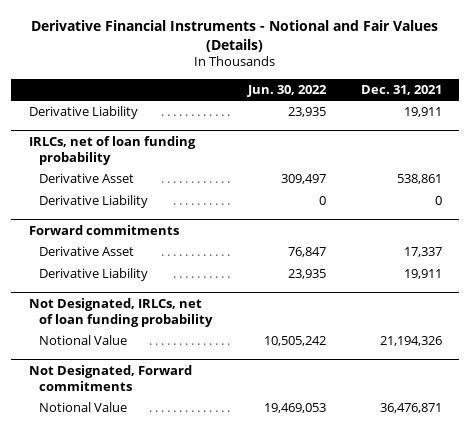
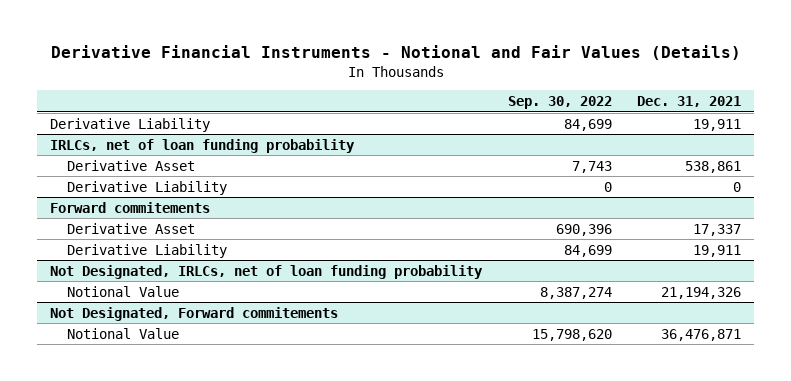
- | Jun. 30, 2022 | Dec. 31, 2021
+ | Sep. 30, 2022 | Dec. 31, 2021
- Forward commitments
+ Forward commitements
- Not Designated, Forward commitments
+ Not Designated, Forward commitements

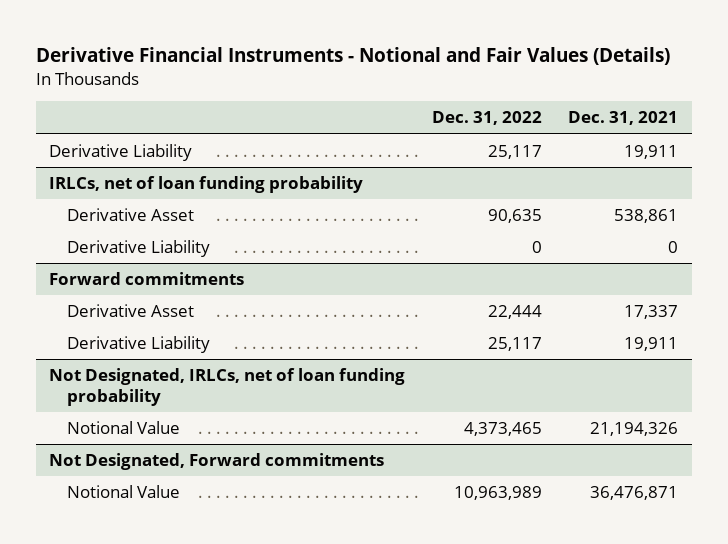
- | Sep. 30, 2022 | Dec. 31, 2021
+ | Dec. 31, 2022 | Dec. 31, 2021
- Forward commitements
+ Forward commitments
- Not Designated, Forward commitements
+ Not Designated, Forward commitments

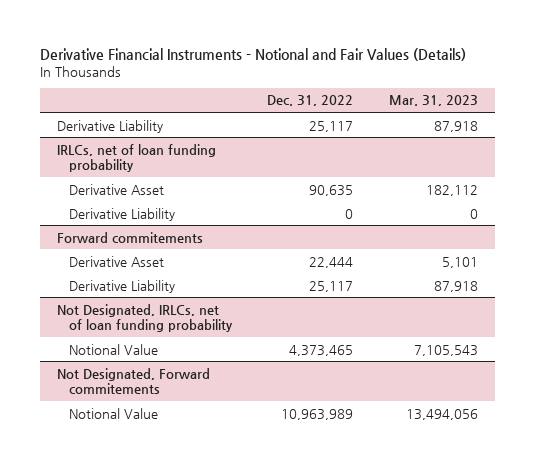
- | Dec. 31, 2022 | Dec. 31, 2021
+ | Dec. 31, 2022 | Mar. 31, 2023
- Forward commitments
+ Forward commitements
- Not Designated, Forward commitments
+ Not Designated, Forward commitements

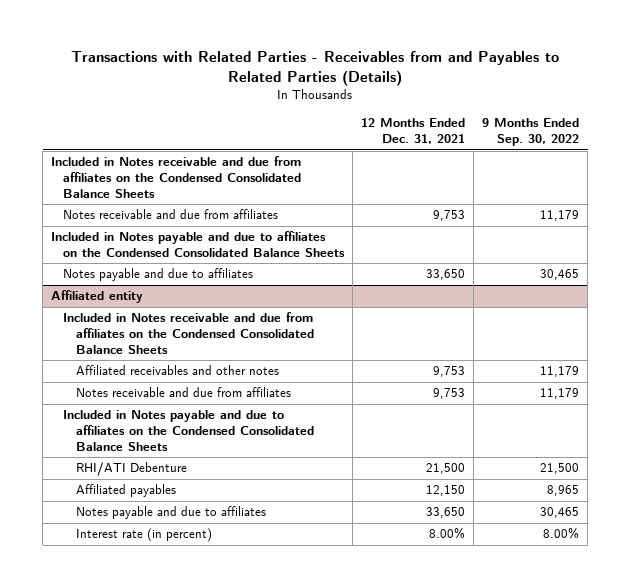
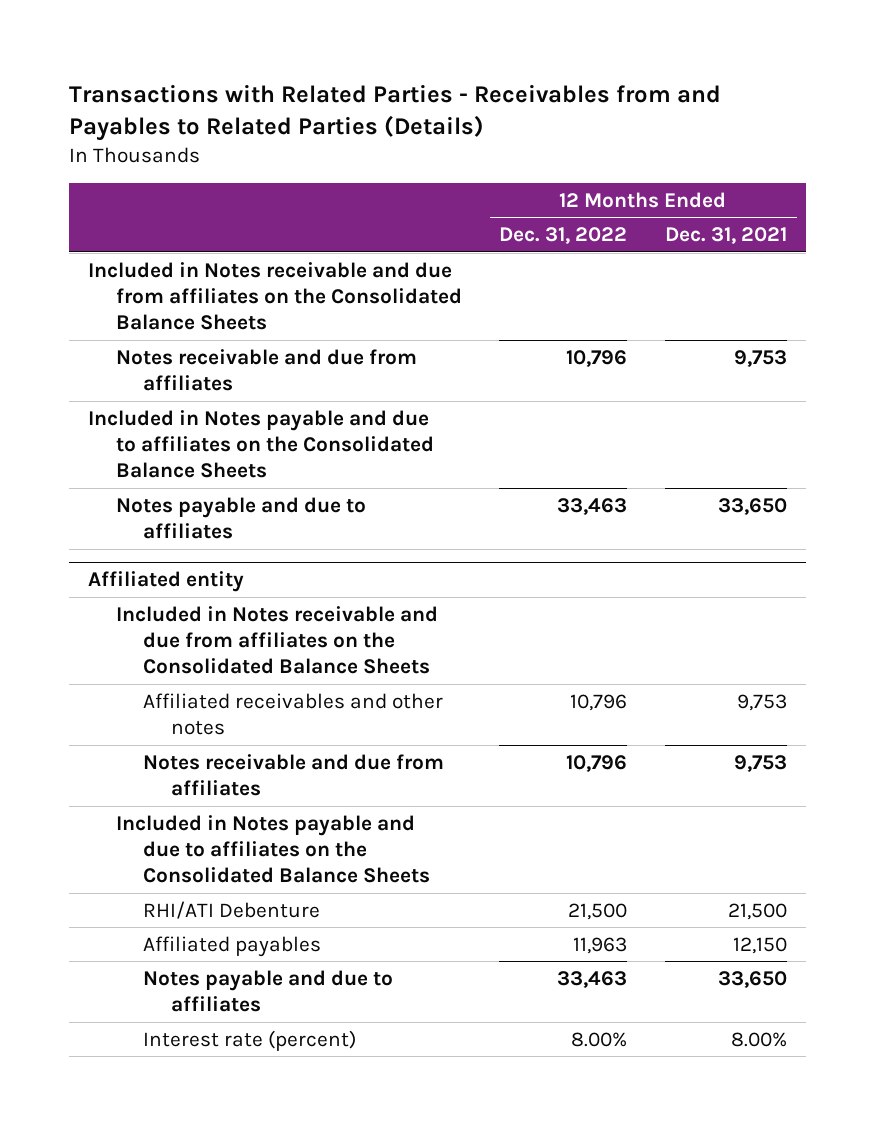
- | 12 Months Ended Dec. 31, 2021 | 9 Months Ended Sep. 30, 2022
+ | 12 Months Ended Dec. 31, 2022 | 12 Months Ended Dec. 31, 2021
- Included in Notes receivable and due from affiliates on the Condensed Consolidated Balance Sheets
+ Included in Notes receivable and due from affiliates on the Consolidated Balance Sheets
- Included in Notes payable and due to affiliates on the Condensed Consolidated Balance Sheets
+ Included in Notes payable and due to affiliates on the Consolidated Balance Sheets
@ Affiliated entity
- Included in Notes receivable and due from affiliates on the Condensed Consolidated Balance Sheets
+ Included in Notes receivable and due from affiliates on the Consolidated Balance Sheets
- Included in Notes payable and due to affiliates on the Condensed Consolidated Balance Sheets
+ Included in Notes payable and due to affiliates on the Consolidated Balance Sheets
- Interest rate (in percent) | 8.00% | 8.00%
+ Interest rate (percent) | 8.00% | 8.00%

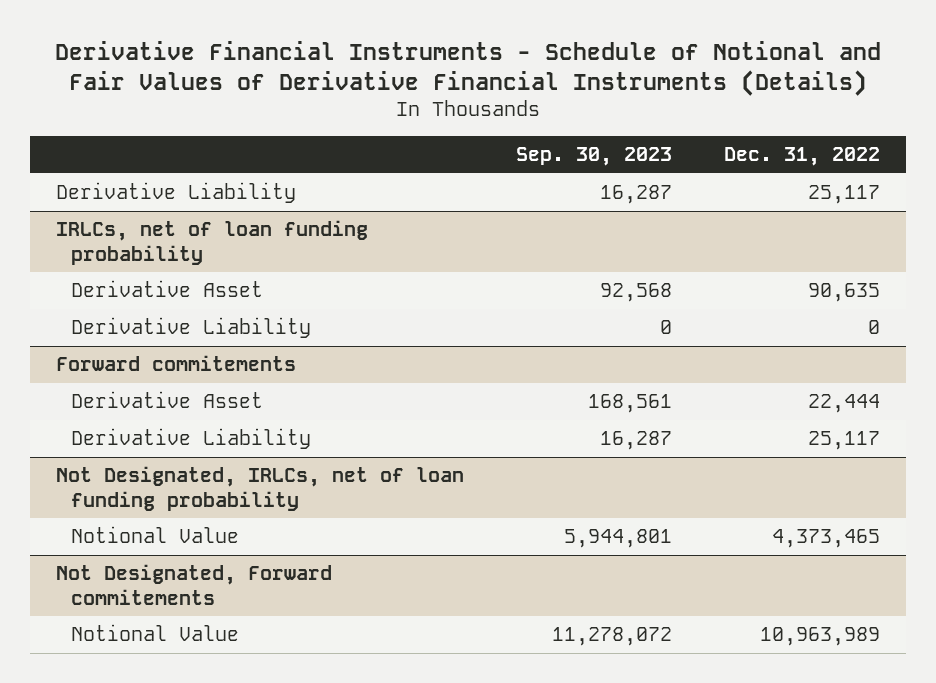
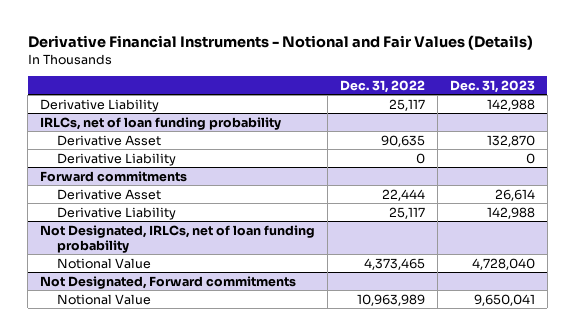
- Derivative Financial Instruments - Schedule of Notional and Fair Values of Derivative Financial Instruments (Details)
+ Derivative Financial Instruments - Notional and Fair Values (Details)
- | Sep. 30, 2023 | Dec. 31, 2022
+ | Dec. 31, 2022 | Dec. 31, 2023
- Forward commitements
+ Forward commitments
- Not Designated, Forward commitements
+ Not Designated, Forward commitments

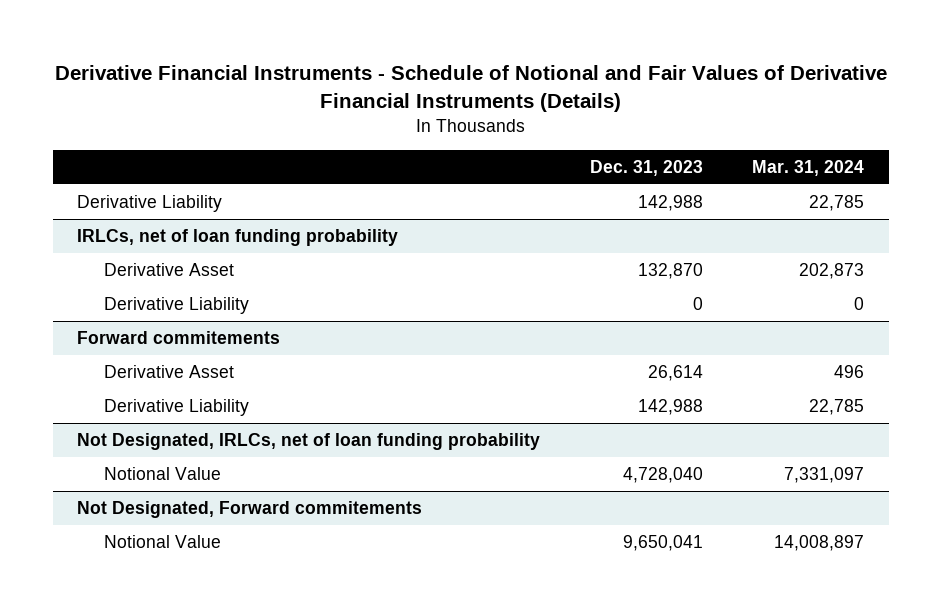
- Derivative Financial Instruments - Notional and Fair Values (Details)
+ Derivative Financial Instruments - Schedule of Notional and Fair Values of Derivative Financial Instruments (Details)
- | Dec. 31, 2022 | Dec. 31, 2023
+ | Dec. 31, 2023 | Mar. 31, 2024
- Forward commitments
+ Forward commitements
- Not Designated, Forward commitments
+ Not Designated, Forward commitements

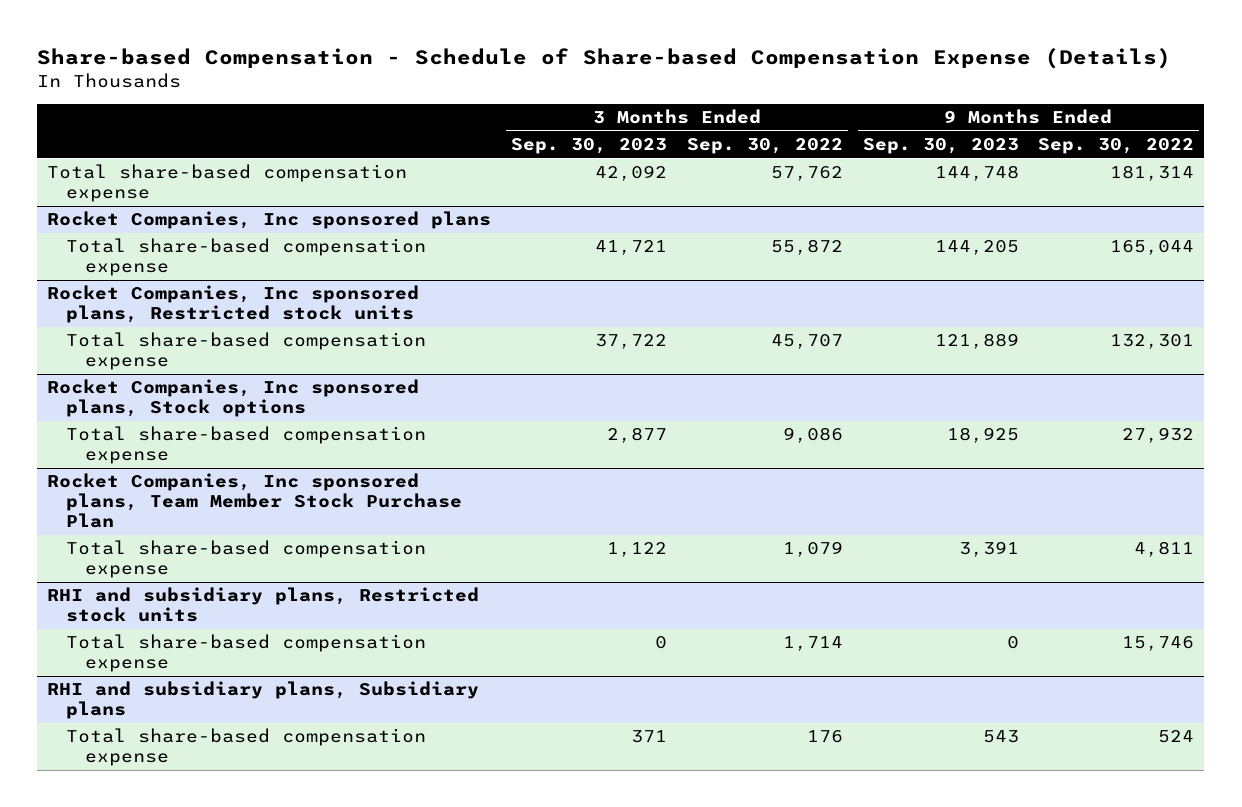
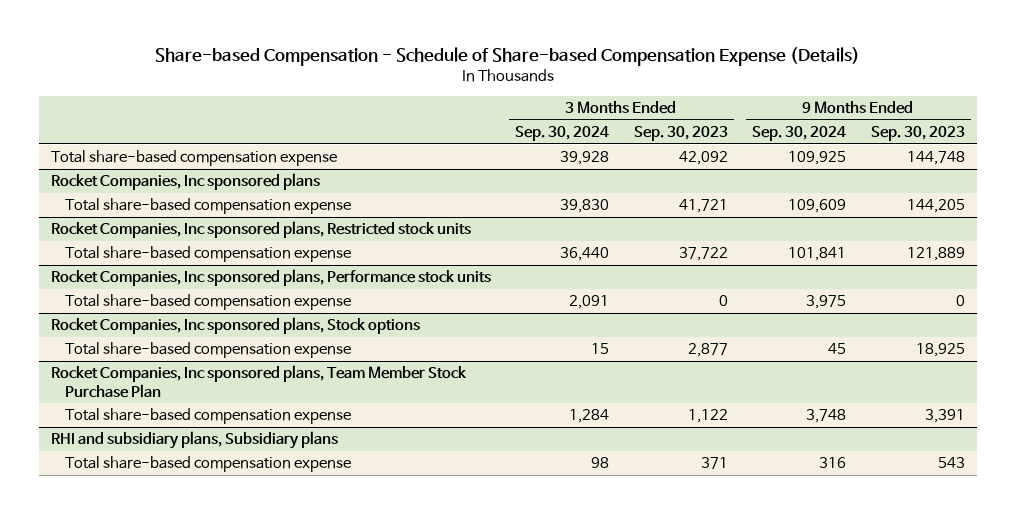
- | 3 Months Ended Sep. 30, 2023 | 3 Months Ended Sep. 30, 2022 | 9 Months Ended Sep. 30, 2023 | 9 Months Ended Sep. 30, 2022
+ | 3 Months Ended Sep. 30, 2024 | 3 Months Ended Sep. 30, 2023 | 9 Months Ended Sep. 30, 2024 | 9 Months Ended Sep. 30, 2023
+ Rocket Companies, Inc sponsored plans, Performance stock units
+ Total share-based compensation expense | 2,091 | 0 | 3,975 | 0
- RHI and subsidiary plans, Restricted stock units
- Total share-based compensation expense | 0 | 1,714 | 0 | 15,746

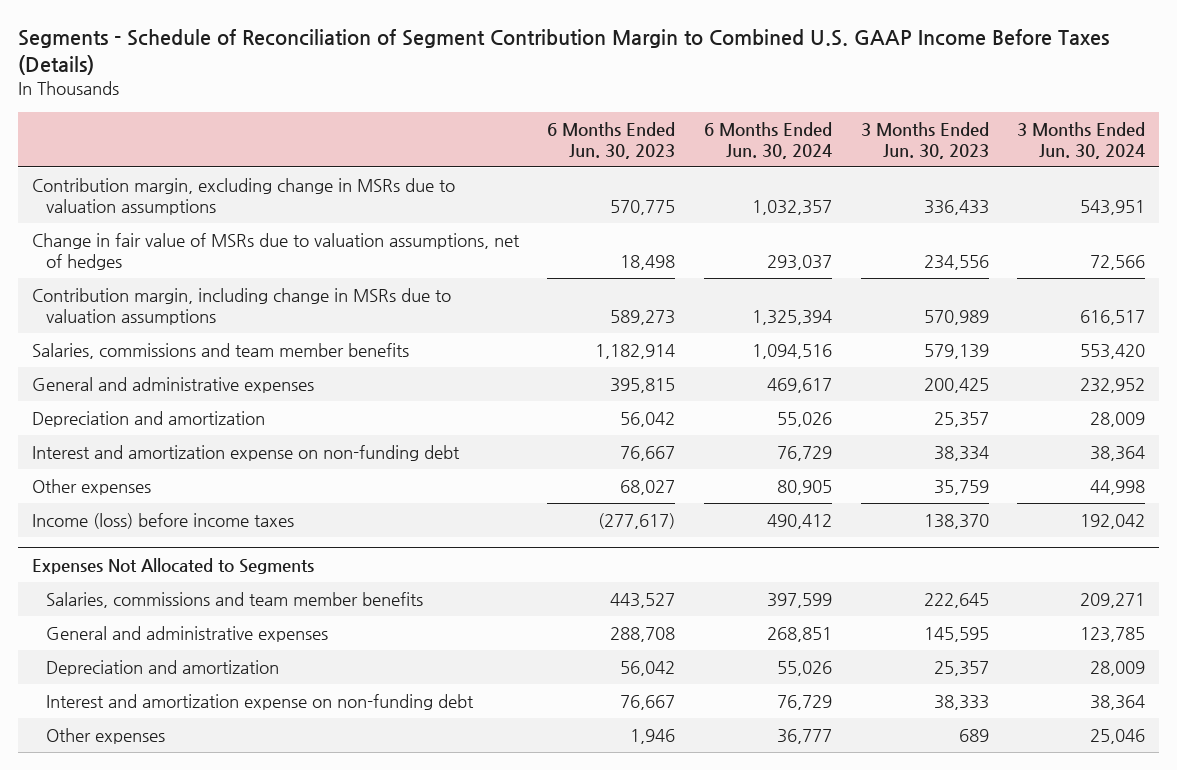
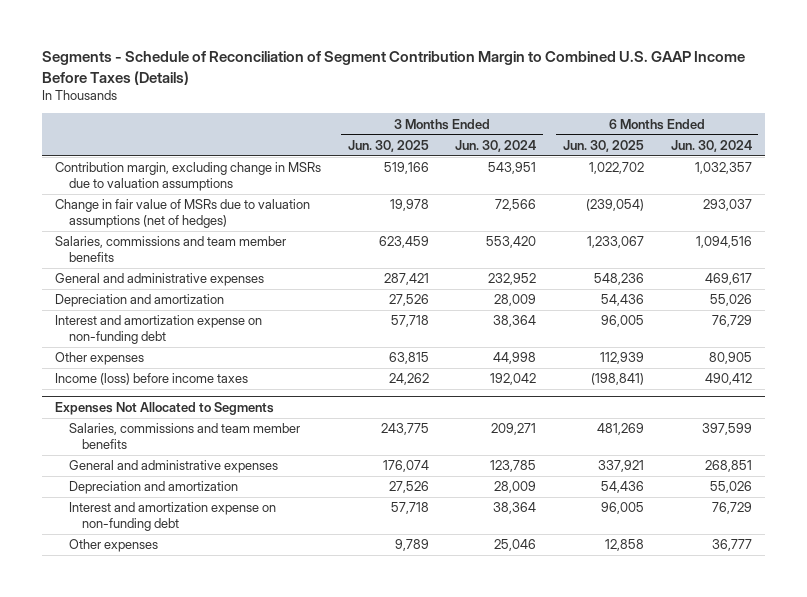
- | 6 Months Ended Jun. 30, 2023 | 6 Months Ended Jun. 30, 2024 | 3 Months Ended Jun. 30, 2023 | 3 Months Ended Jun. 30, 2024
+ | 3 Months Ended Jun. 30, 2025 | 3 Months Ended Jun. 30, 2024 | 6 Months Ended Jun. 30, 2025 | 6 Months Ended Jun. 30, 2024
- Change in fair value of MSRs due to valuation assumptions, net of hedges | 18,498 | 293,037 | 234,556 | 72,566
- Contribution margin, including change in MSRs due to valuation assumptions | 589,273 | 1,325,394 | 570,989 | 616,517
+ Change in fair value of MSRs due to valuation assumptions (net of hedges) | 19,978 | 72,566 | (239,054) | 293,037

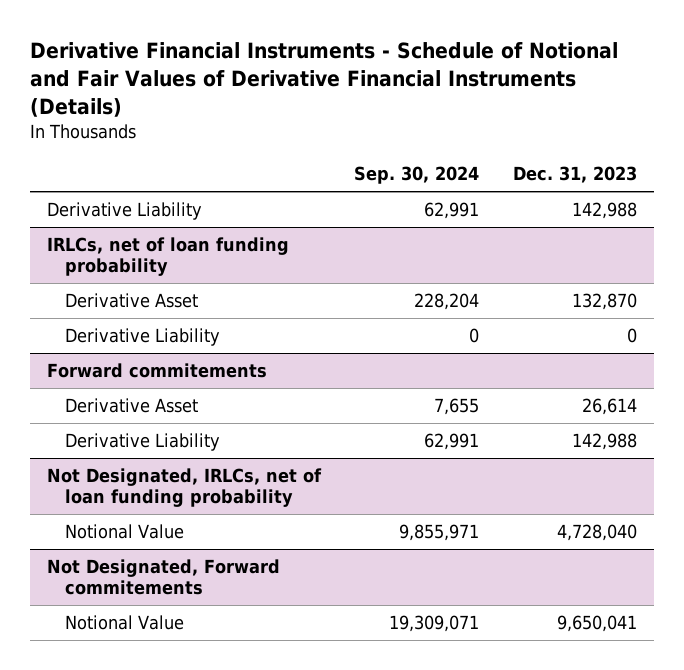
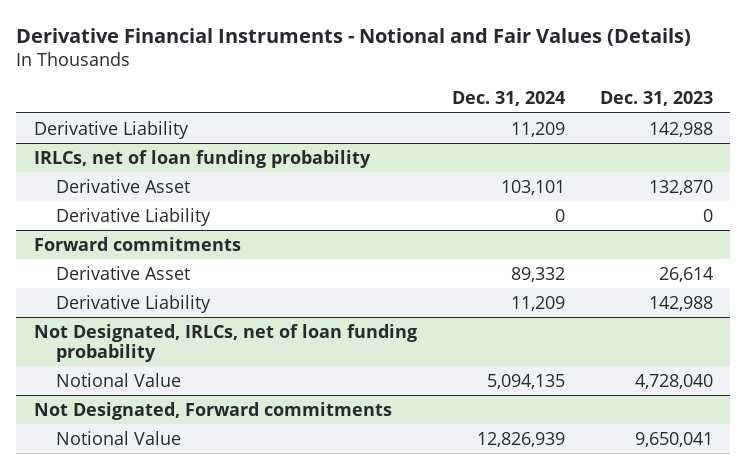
- Derivative Financial Instruments - Schedule of Notional and Fair Values of Derivative Financial Instruments (Details)
+ Derivative Financial Instruments - Notional and Fair Values (Details)
- | Sep. 30, 2024 | Dec. 31, 2023
+ | Dec. 31, 2024 | Dec. 31, 2023
- Forward commitements
+ Forward commitments
- Not Designated, Forward commitements
+ Not Designated, Forward commitments

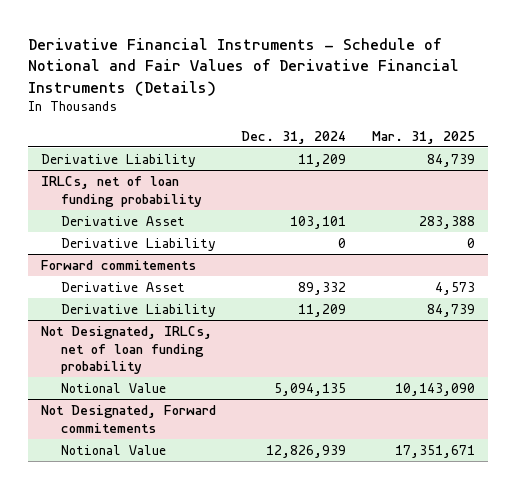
- Derivative Financial Instruments - Notional and Fair Values (Details)
+ Derivative Financial Instruments - Schedule of Notional and Fair Values of Derivative Financial Instruments (Details)
- | Dec. 31, 2024 | Dec. 31, 2023
+ | Dec. 31, 2024 | Mar. 31, 2025
- Forward commitments
+ Forward commitements
- Not Designated, Forward commitments
+ Not Designated, Forward commitements

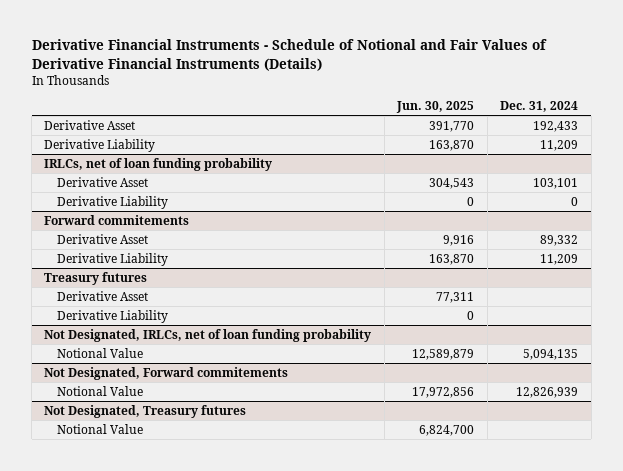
- | Dec. 31, 2024 | Mar. 31, 2025
+ | Jun. 30, 2025 | Dec. 31, 2024
+ Derivative Asset | 391,770 | 192,433
+ Treasury futures
+ Derivative Asset | 77,311 |
+ Derivative Liability | 0 |
+ Not Designated, Treasury futures
+ Notional Value | 6,824,700 |

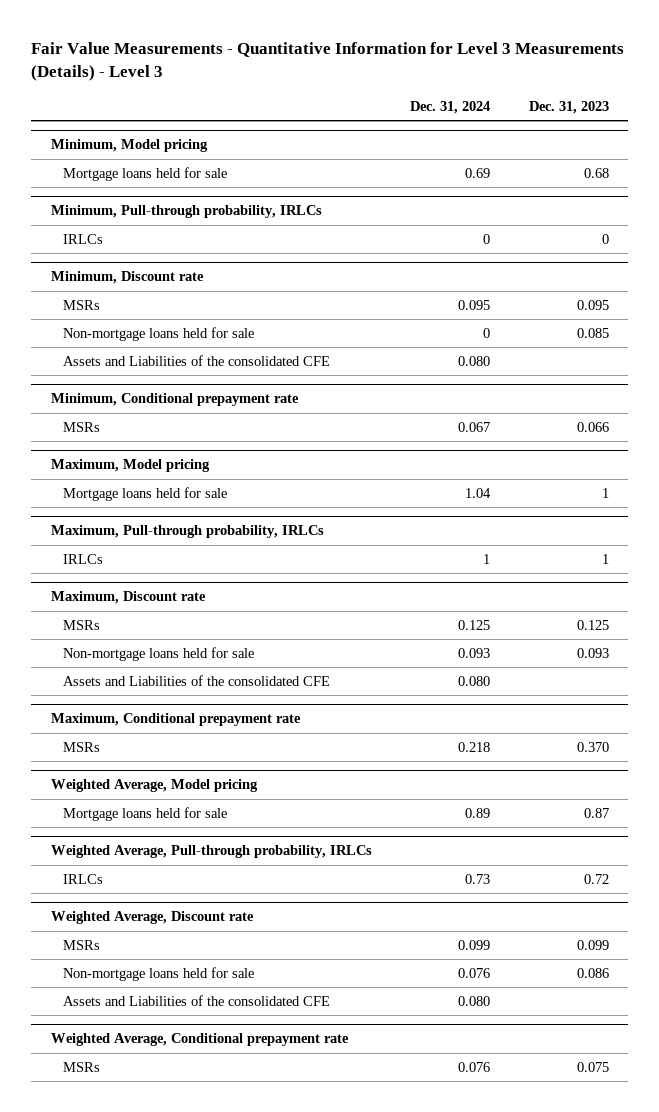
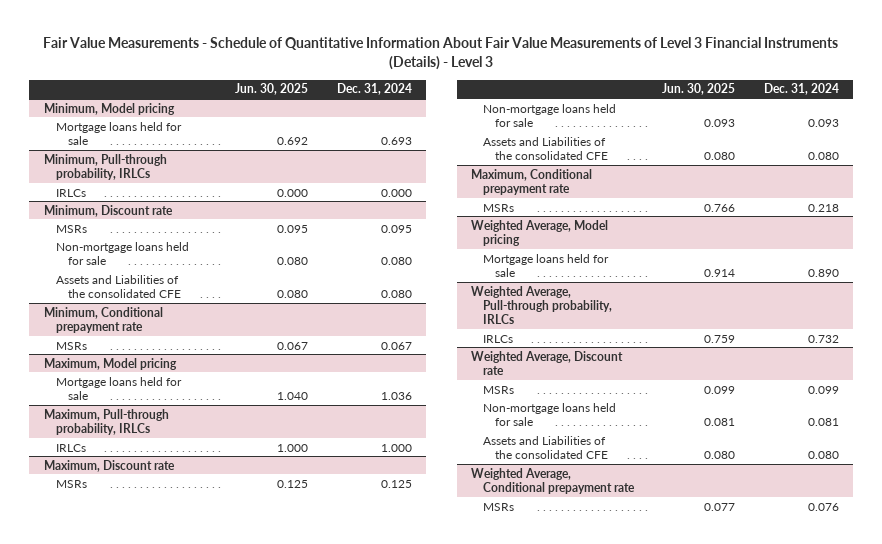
- Fair Value Measurements - Quantitative Information for Level 3 Measurements (Details) - Level 3
+ Fair Value Measurements - Schedule of Quantitative Information About Fair Value Measurements of Level 3 Financial Instruments (Details) - Level 3
- | Dec. 31, 2024 | Dec. 31, 2023
+ | Jun. 30, 2025 | Dec. 31, 2024
@ Minimum, Model pricing
- Mortgage loans held for sale | 0.69 | 0.68
+ Mortgage loans held for sale | 0.692 | 0.693
@ Minimum, Pull-through probability, IRLCs
- IRLCs | 0 | 0
+ IRLCs | 0.000 | 0.000
@ Minimum, Discount rate
- Non-mortgage loans held for sale | 0 | 0.085
+ Non-mortgage loans held for sale | 0.080 | 0.080
@ Maximum, Model pricing
- Mortgage loans held for sale | 1.04 | 1
+ Mortgage loans held for sale | 1.040 | 1.036
@ Maximum, Pull-through probability, IRLCs
- IRLCs | 1 | 1
+ IRLCs | 1.000 | 1.000
@ Weighted Average, Model pricing
- Mortgage loans held for sale | 0.89 | 0.87
+ Mortgage loans held for sale | 0.914 | 0.890
@ Weighted Average, Pull-through probability, IRLCs
- IRLCs | 0.73 | 0.72
+ IRLCs | 0.759 | 0.732
@ Weighted Average, Discount rate
- Non-mortgage loans held for sale | 0.076 | 0.086
+ Non-mortgage loans held for sale | 0.081 | 0.081

